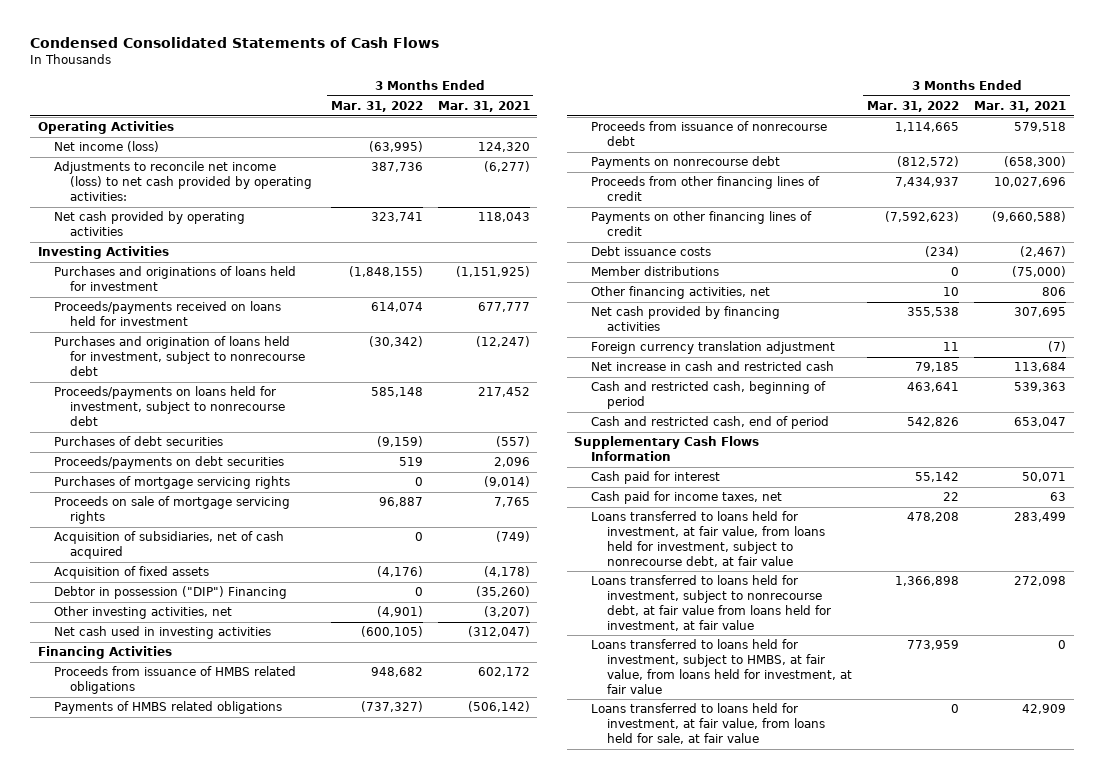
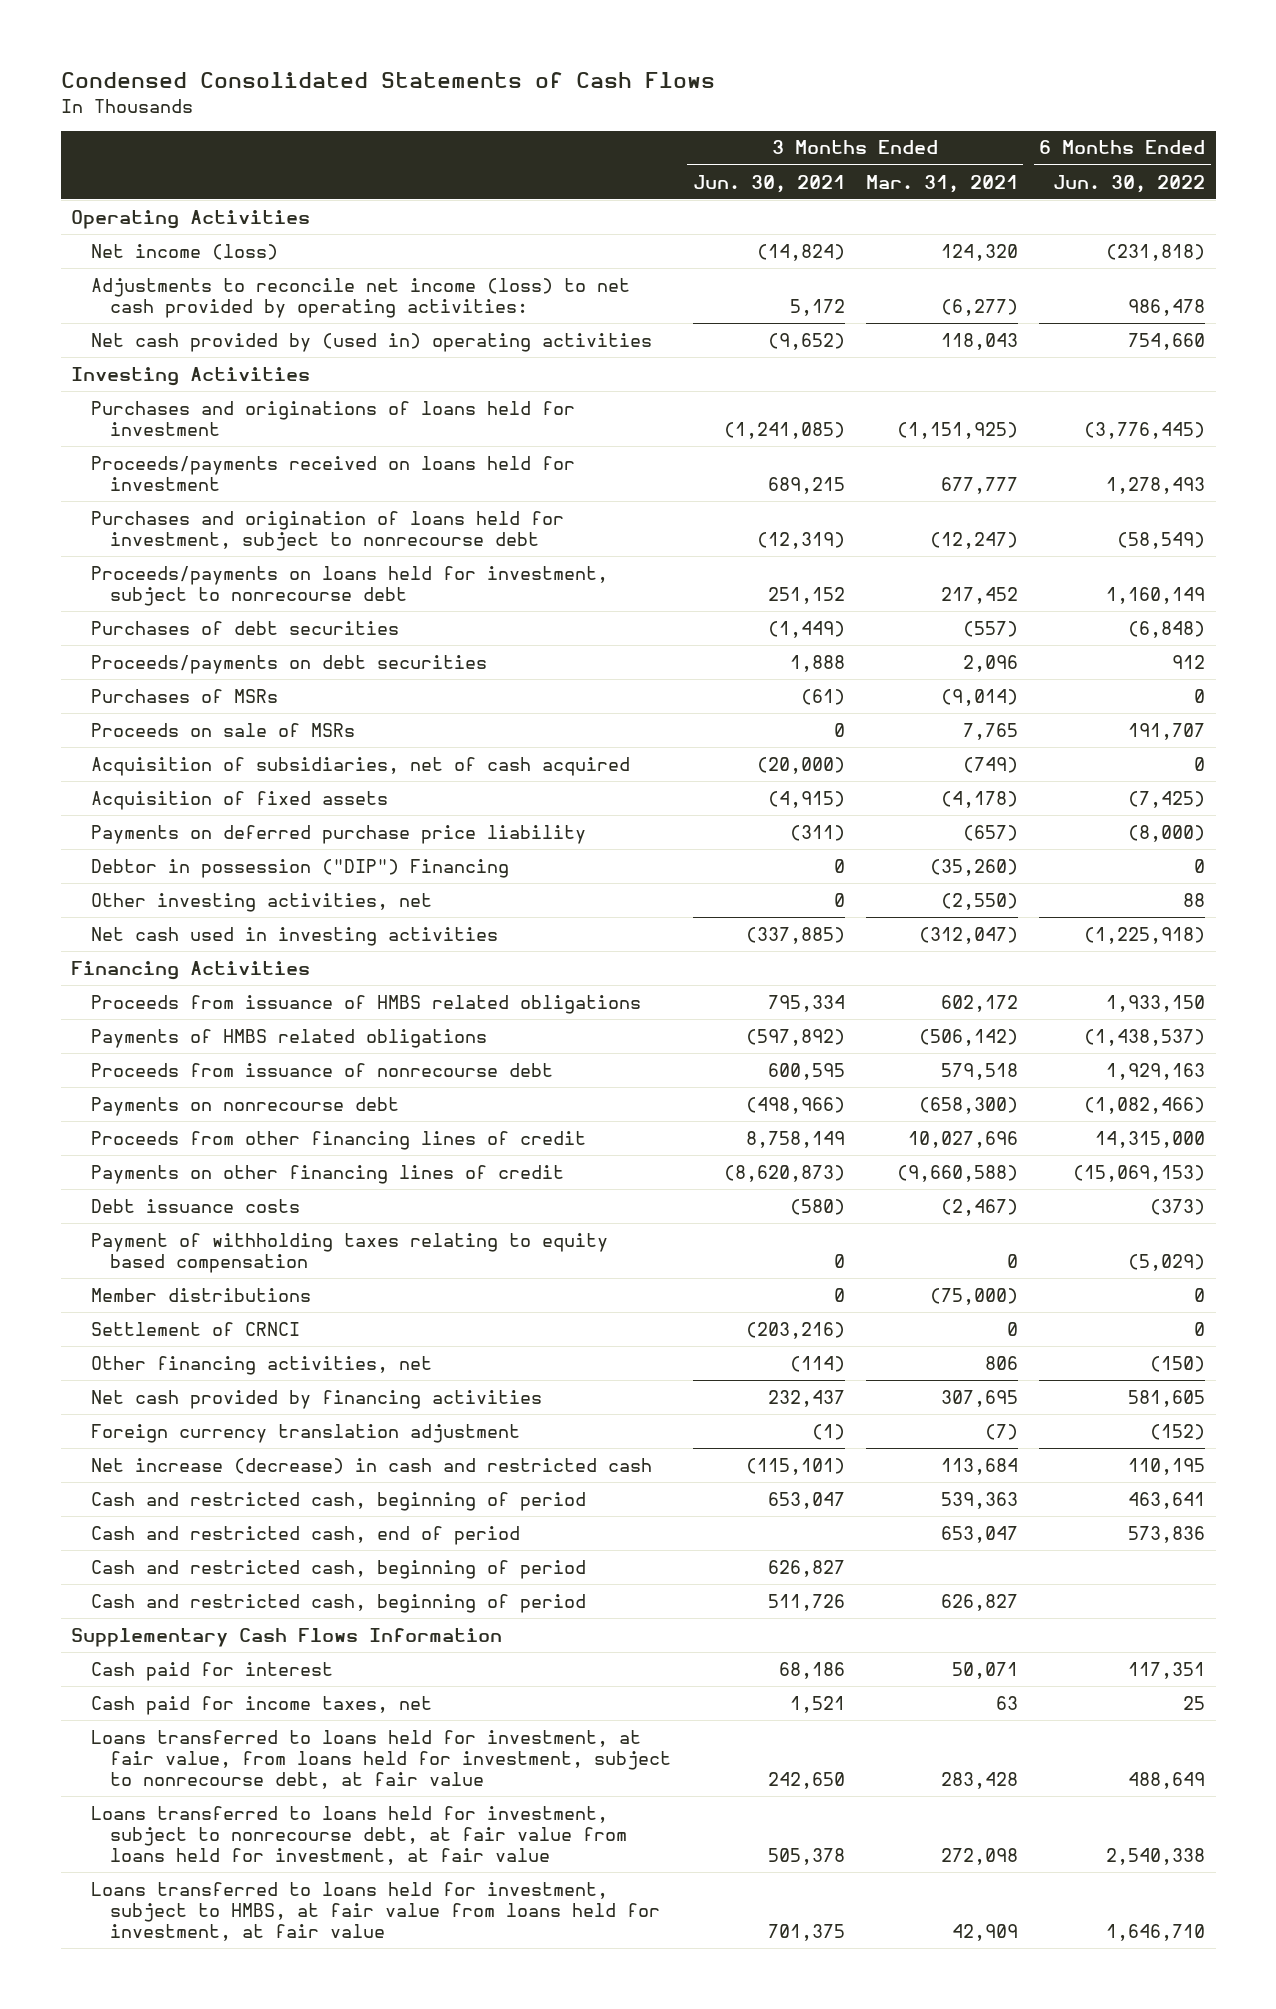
- | 3 Months Ended Mar. 31, 2022 | 3 Months Ended Mar. 31, 2021
+ | 3 Months Ended Jun. 30, 2021 | 3 Months Ended Mar. 31, 2021 | 6 Months Ended Jun. 30, 2022
- Net cash provided by operating activities | 323,741 | 118,043
+ Net cash provided by (used in) operating activities | (9,652) | 118,043 | 754,660
- Purchases of mortgage servicing rights | 0 | (9,014)
- Proceeds on sale of mortgage servicing rights | 96,887 | 7,765
+ Purchases of MSRs | (61) | (9,014) | 0
+ Proceeds on sale of MSRs | 0 | 7,765 | 191,707
+ Payments on deferred purchase price liability | (311) | (657) | (8,000)
- Other investing activities, net | (4,901) | (3,207)
+ Other investing activities, net | 0 | (2,550) | 88
+ Payment of withholding taxes relating to equity based compensation | 0 | 0 | (5,029)
+ Settlement of CRNCI | (203,216) | 0 | 0
- Net increase in cash and restricted cash | 79,185 | 113,684
+ Net increase (decrease) in cash and restricted cash | (115,101) | 113,684 | 110,195
+ Cash and restricted cash, beginning of period | 626,827 | |
+ Cash and restricted cash, beginning of period | 511,726 | 626,827 |
- Loans transferred to loans held for investment, at fair value, from loans held for investment, subject to nonrecourse debt, at fair value | 478,208 | 283,499
+ Loans transferred to loans held for investment, at fair value, from loans held for investment, subject to nonrecourse debt, at fair value | 242,650 | 283,428 | 488,649
- Loans transferred to loans held for investment, subject to HMBS, at fair value, from loans held for investment, at fair value | 773,959 | 0
- Loans transferred to loans held for investment, at fair value, from loans held for sale, at fair value | 0 | 42,909
+ Loans transferred to loans held for investment, subject to HMBS, at fair value from loans held for investment, at fair value | 701,375 | 42,909 | 1,646,710

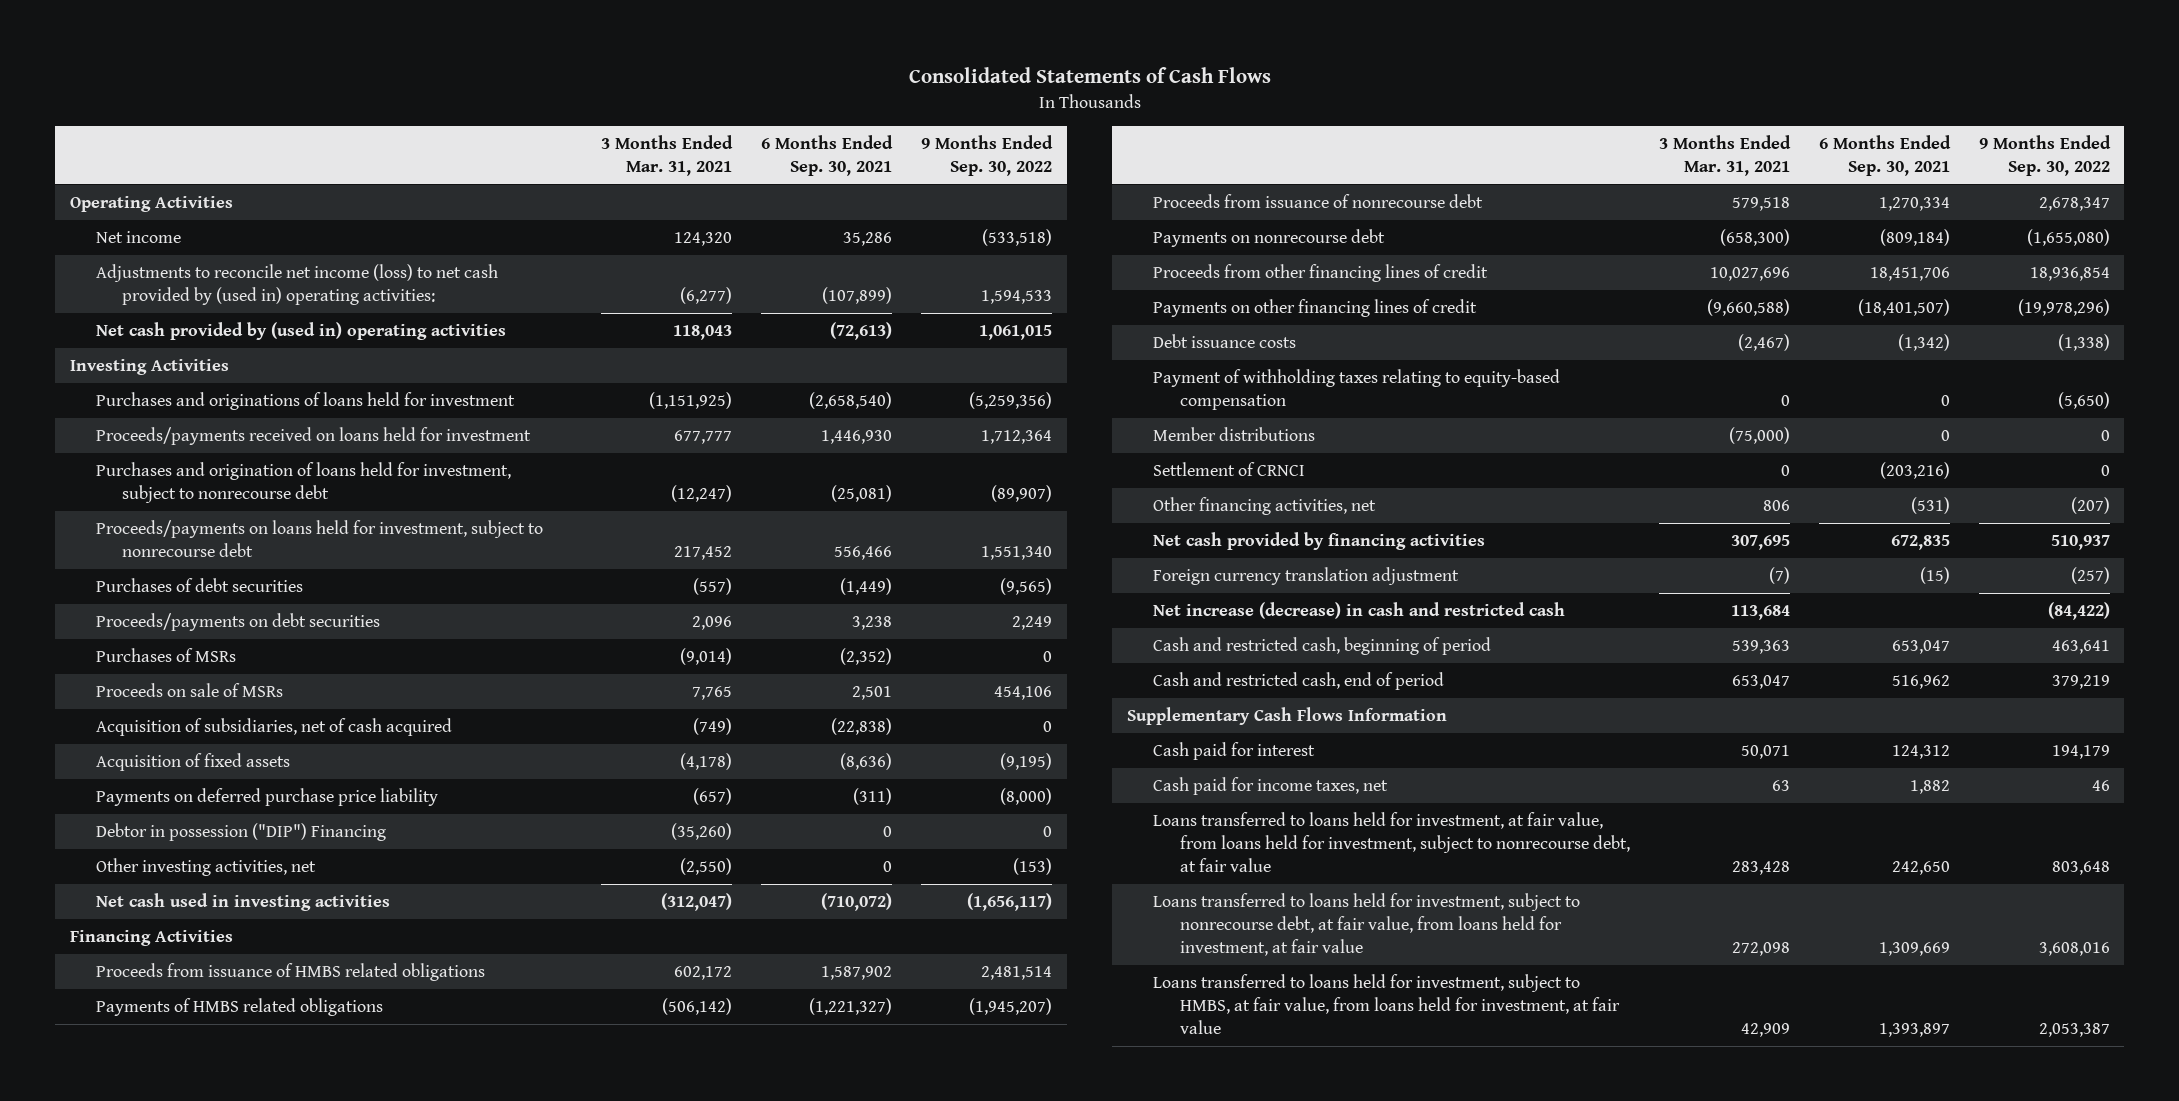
- Condensed Consolidated Statements of Cash Flows
+ Consolidated Statements of Cash Flows
- | 3 Months Ended Jun. 30, 2021 | 3 Months Ended Mar. 31, 2021 | 6 Months Ended Jun. 30, 2022
+ | 3 Months Ended Mar. 31, 2021 | 6 Months Ended Sep. 30, 2021 | 9 Months Ended Sep. 30, 2022
- Net income (loss) | (14,824) | 124,320 | (231,818)
- Adjustments to reconcile net income (loss) to net cash provided by operating activities: | 5,172 | (6,277) | 986,478
+ Net income | 124,320 | 35,286 | (533,518)
+ Adjustments to reconcile net income (loss) to net cash provided by (used in) operating activities: | (6,277) | (107,899) | 1,594,533
- Payment of withholding taxes relating to equity based compensation | 0 | 0 | (5,029)
+ Payment of withholding taxes relating to equity-based compensation | 0 | 0 | (5,650)
- Cash and restricted cash, beginning of period | 626,827 | |
- Cash and restricted cash, beginning of period | 511,726 | 626,827 |
- Loans transferred to loans held for investment, subject to nonrecourse debt, at fair value from loans held for investment, at fair value | 505,378 | 272,098 | 2,540,338
- Loans transferred to loans held for investment, subject to HMBS, at fair value from loans held for investment, at fair value | 701,375 | 42,909 | 1,646,710
+ Loans transferred to loans held for investment, subject to nonrecourse debt, at fair value, from loans held for investment, at fair value | 272,098 | 1,309,669 | 3,608,016
+ Loans transferred to loans held for investment, subject to HMBS, at fair value, from loans held for investment, at fair value | 42,909 | 1,393,897 | 2,053,387

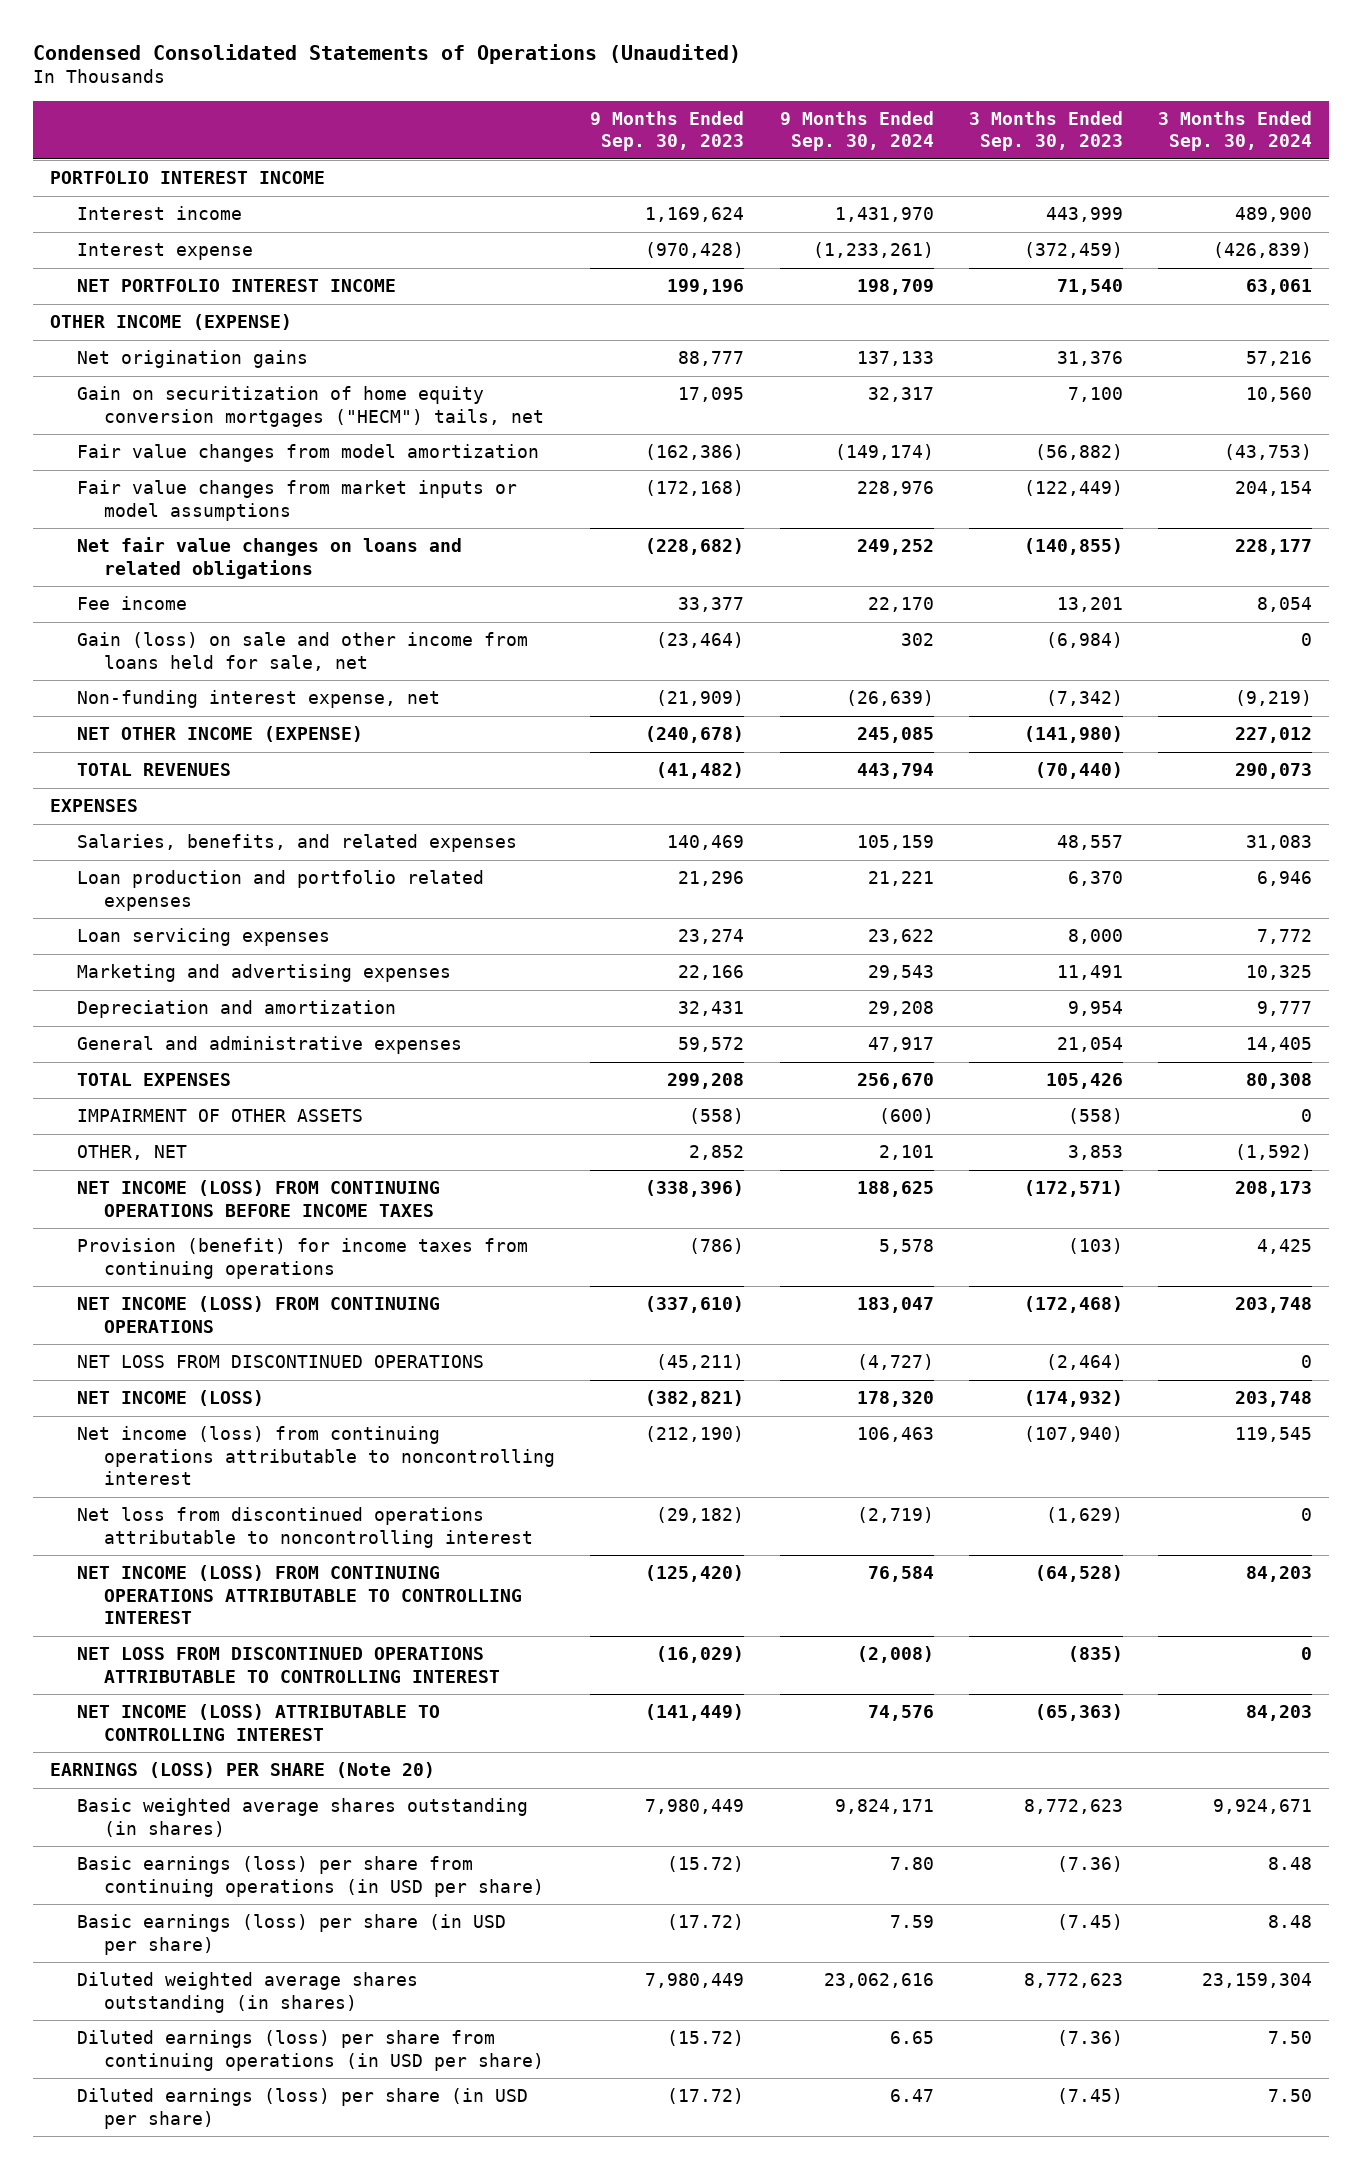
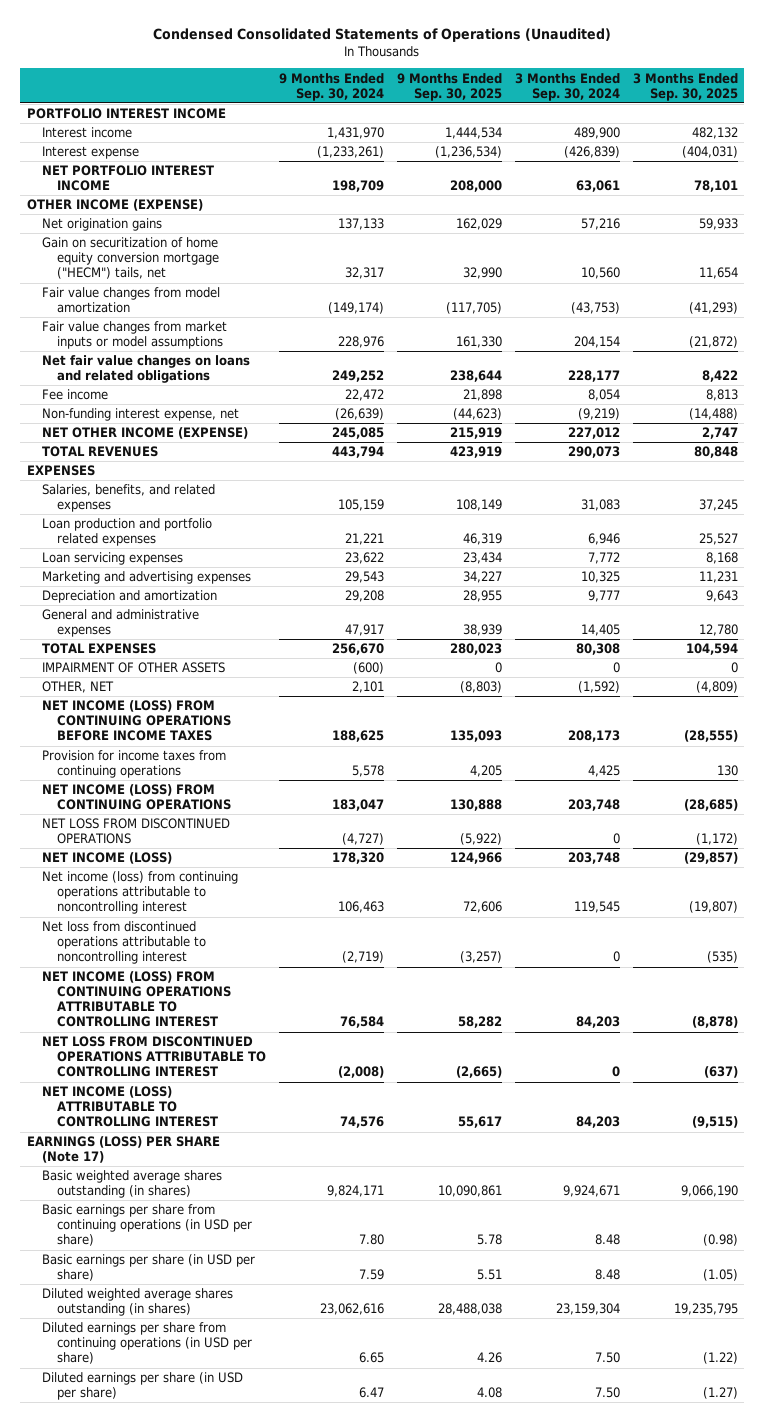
- | 9 Months Ended Sep. 30, 2023 | 9 Months Ended Sep. 30, 2024 | 3 Months Ended Sep. 30, 2023 | 3 Months Ended Sep. 30, 2024
+ | 9 Months Ended Sep. 30, 2024 | 9 Months Ended Sep. 30, 2025 | 3 Months Ended Sep. 30, 2024 | 3 Months Ended Sep. 30, 2025
- Gain on securitization of home equity conversion mortgages ("HECM") tails, net | 17,095 | 32,317 | 7,100 | 10,560
+ Gain on securitization of home equity conversion mortgage ("HECM") tails, net | 32,317 | 32,990 | 10,560 | 11,654
- Fee income | 33,377 | 22,170 | 13,201 | 8,054
- Gain (loss) on sale and other income from loans held for sale, net | (23,464) | 302 | (6,984) | 0
+ Fee income | 22,472 | 21,898 | 8,054 | 8,813
- Provision (benefit) for income taxes from continuing operations | (786) | 5,578 | (103) | 4,425
+ Provision for income taxes from continuing operations | 5,578 | 4,205 | 4,425 | 130
- EARNINGS (LOSS) PER SHARE (Note 20)
+ EARNINGS (LOSS) PER SHARE (Note 17)
- Basic earnings (loss) per share from continuing operations (in USD per share) | (15.72) | 7.80 | (7.36) | 8.48
- Basic earnings (loss) per share (in USD per share) | (17.72) | 7.59 | (7.45) | 8.48
+ Basic earnings per share from continuing operations (in USD per share) | 7.80 | 5.78 | 8.48 | (0.98)
+ Basic earnings per share (in USD per share) | 7.59 | 5.51 | 8.48 | (1.05)
- Diluted earnings (loss) per share from continuing operations (in USD per share) | (15.72) | 6.65 | (7.36) | 7.50
- Diluted earnings (loss) per share (in USD per share) | (17.72) | 6.47 | (7.45) | 7.50
+ Diluted earnings per share from continuing operations (in USD per share) | 6.65 | 4.26 | 7.50 | (1.22)
+ Diluted earnings per share (in USD per share) | 6.47 | 4.08 | 7.50 | (1.27)

